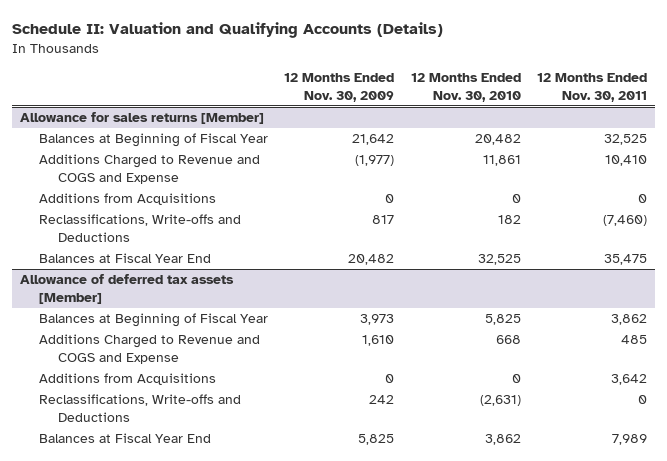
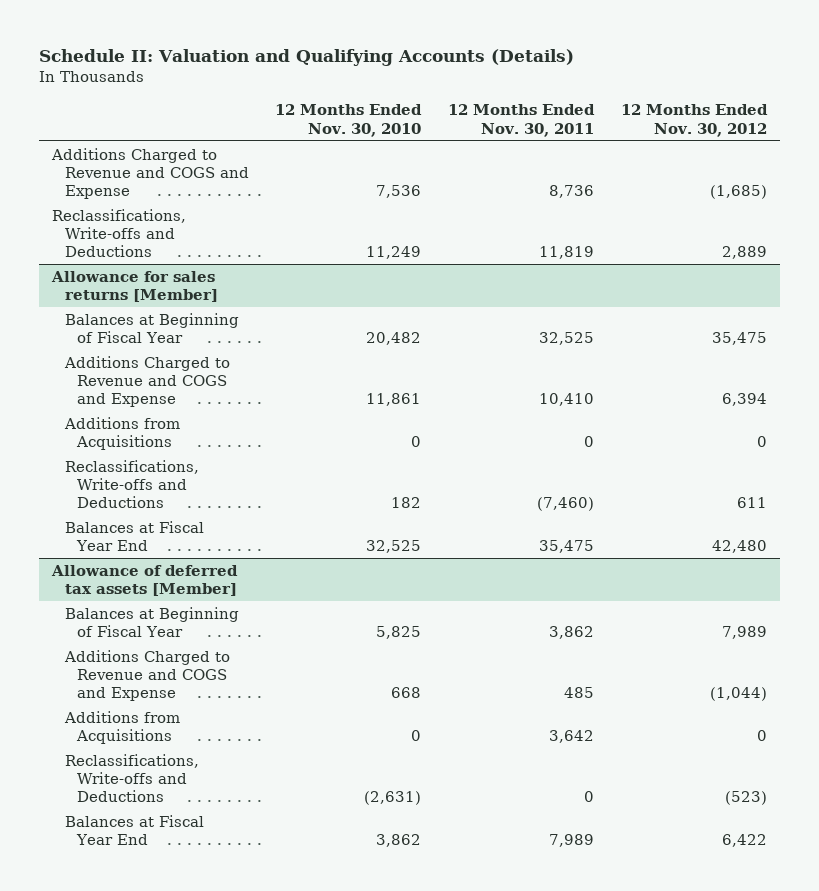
- | 12 Months Ended Nov. 30, 2009 | 12 Months Ended Nov. 30, 2010 | 12 Months Ended Nov. 30, 2011
+ | 12 Months Ended Nov. 30, 2010 | 12 Months Ended Nov. 30, 2011 | 12 Months Ended Nov. 30, 2012
+ Additions Charged to Revenue and COGS and Expense | 7,536 | 8,736 | (1,685)
+ Reclassifications, Write-offs and Deductions | 11,249 | 11,819 | 2,889

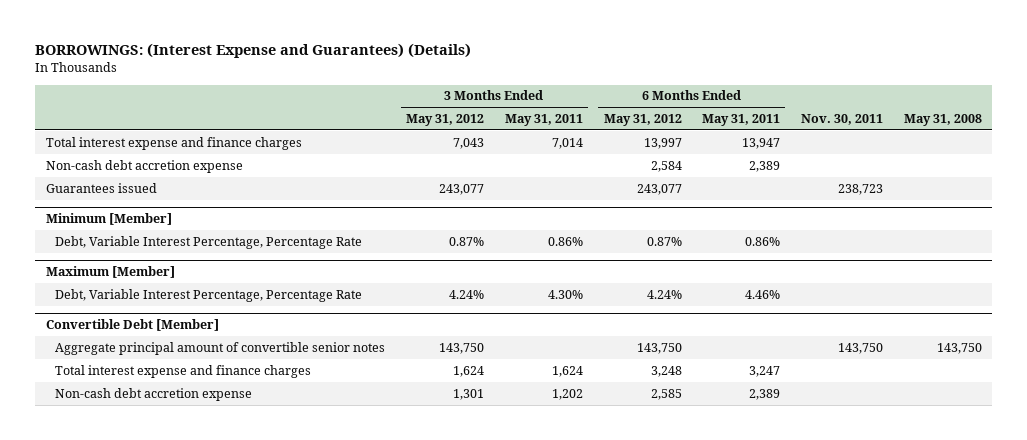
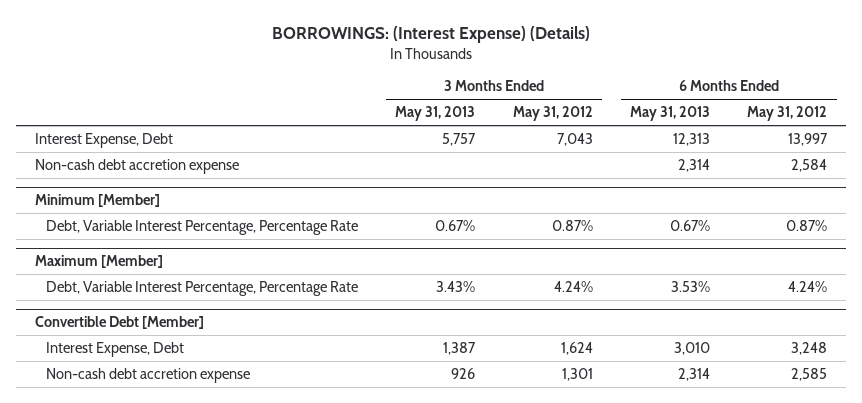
- BORROWINGS: (Interest Expense and Guarantees) (Details)
+ BORROWINGS: (Interest Expense) (Details)
- | 3 Months Ended May 31, 2012 | 3 Months Ended May 31, 2011 | 6 Months Ended May 31, 2012 | 6 Months Ended May 31, 2011 | Nov. 30, 2011 | May 31, 2008
+ | 3 Months Ended May 31, 2013 | 3 Months Ended May 31, 2012 | 6 Months Ended May 31, 2013 | 6 Months Ended May 31, 2012
- Total interest expense and finance charges | 7,043 | 7,014 | 13,997 | 13,947 | |
+ Interest Expense, Debt | 5,757 | 7,043 | 12,313 | 13,997
- Guarantees issued | 243,077 | | 243,077 | | 238,723 |
@ Convertible Debt [Member]
- Aggregate principal amount of convertible senior notes | 143,750 | | 143,750 | | 143,750 | 143,750
- Total interest expense and finance charges | 1,624 | 1,624 | 3,248 | 3,247 | |
+ Interest Expense, Debt | 1,387 | 1,624 | 3,010 | 3,248

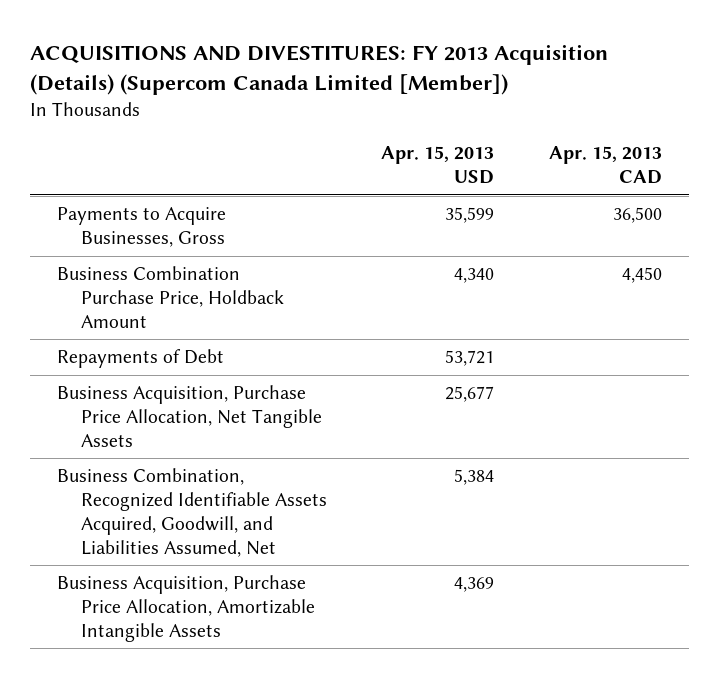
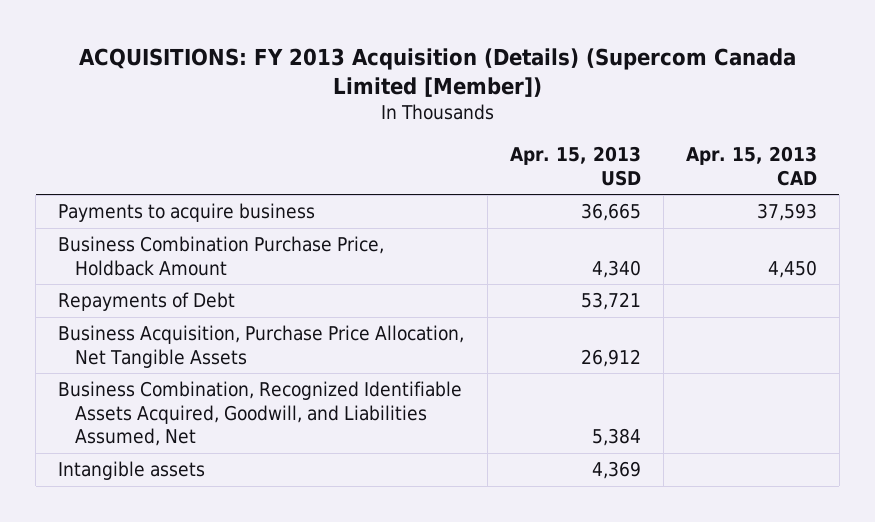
- ACQUISITIONS AND DIVESTITURES: FY 2013 Acquisition (Details) (Supercom Canada Limited [Member])
+ ACQUISITIONS: FY 2013 Acquisition (Details) (Supercom Canada Limited [Member])
- Payments to Acquire Businesses, Gross | 35,599 | 36,500
+ Payments to acquire business | 36,665 | 37,593
- Business Acquisition, Purchase Price Allocation, Net Tangible Assets | 25,677 |
+ Business Acquisition, Purchase Price Allocation, Net Tangible Assets | 26,912 |
- Business Acquisition, Purchase Price Allocation, Amortizable Intangible Assets | 4,369 |
+ Intangible assets | 4,369 |

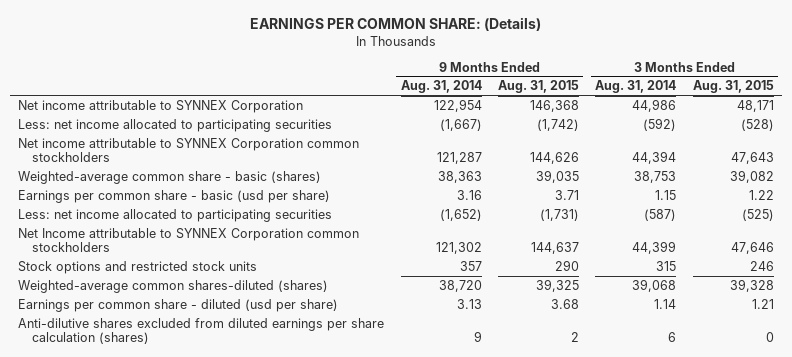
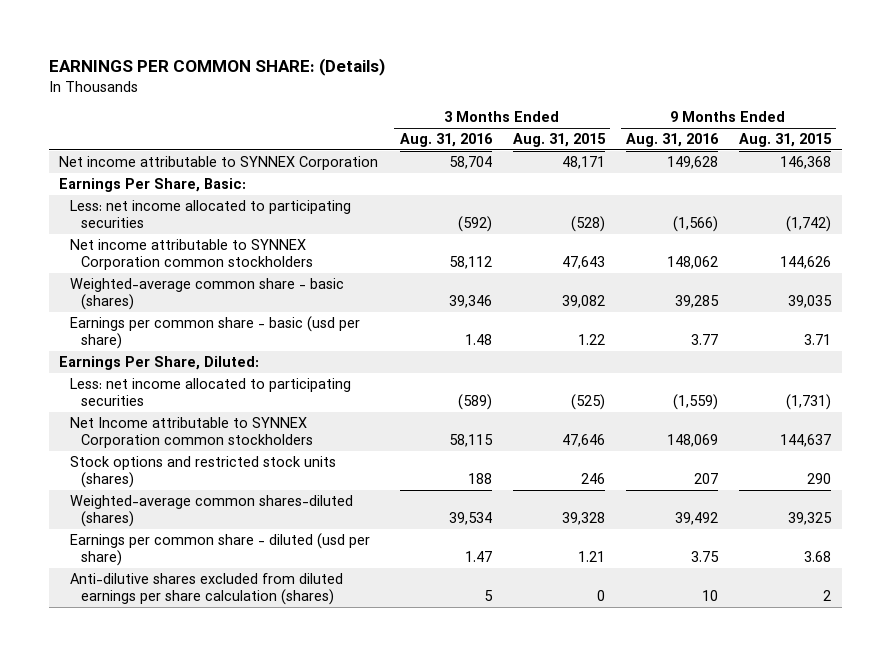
- | 9 Months Ended Aug. 31, 2014 | 9 Months Ended Aug. 31, 2015 | 3 Months Ended Aug. 31, 2014 | 3 Months Ended Aug. 31, 2015
+ | 3 Months Ended Aug. 31, 2016 | 3 Months Ended Aug. 31, 2015 | 9 Months Ended Aug. 31, 2016 | 9 Months Ended Aug. 31, 2015
+ Earnings Per Share, Basic:
+ Earnings Per Share, Diluted:
- Stock options and restricted stock units | 357 | 290 | 315 | 246
+ Stock options and restricted stock units (shares) | 188 | 246 | 207 | 290

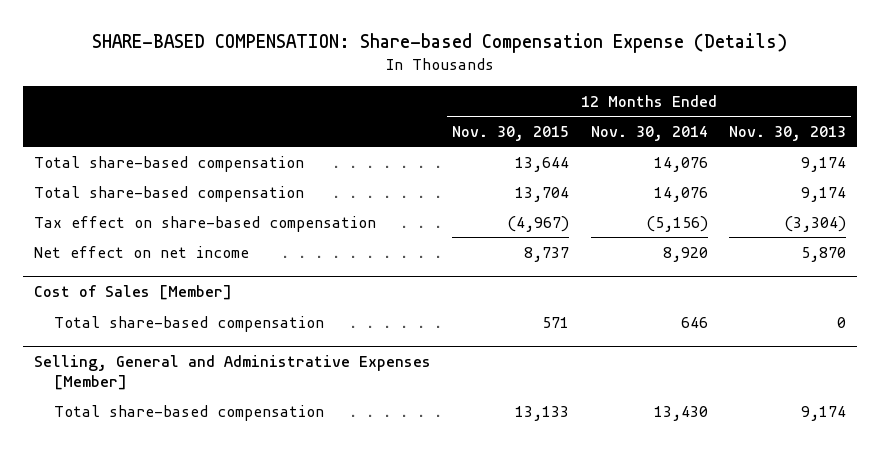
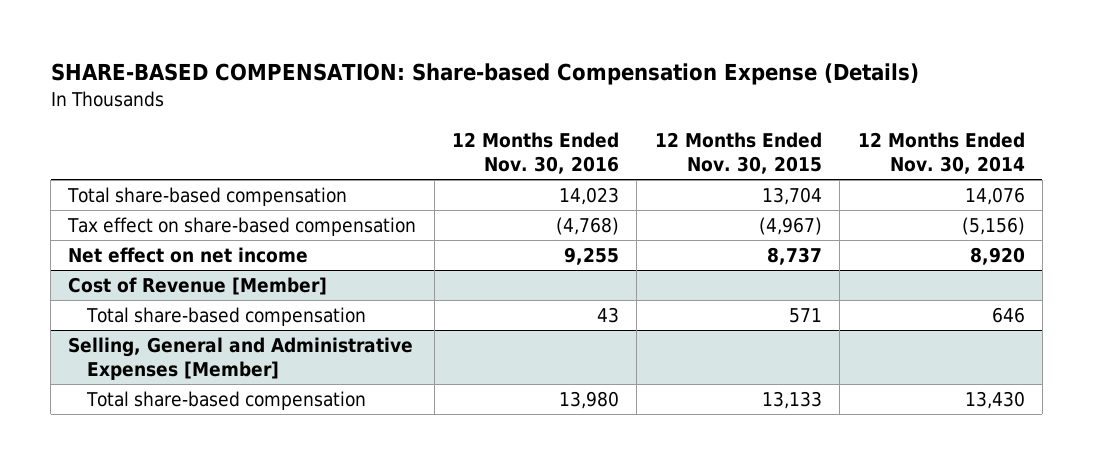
- | 12 Months Ended Nov. 30, 2015 | 12 Months Ended Nov. 30, 2014 | 12 Months Ended Nov. 30, 2013
+ | 12 Months Ended Nov. 30, 2016 | 12 Months Ended Nov. 30, 2015 | 12 Months Ended Nov. 30, 2014
- Total share-based compensation | 13,644 | 14,076 | 9,174
- Cost of Sales [Member]
+ Cost of Revenue [Member]

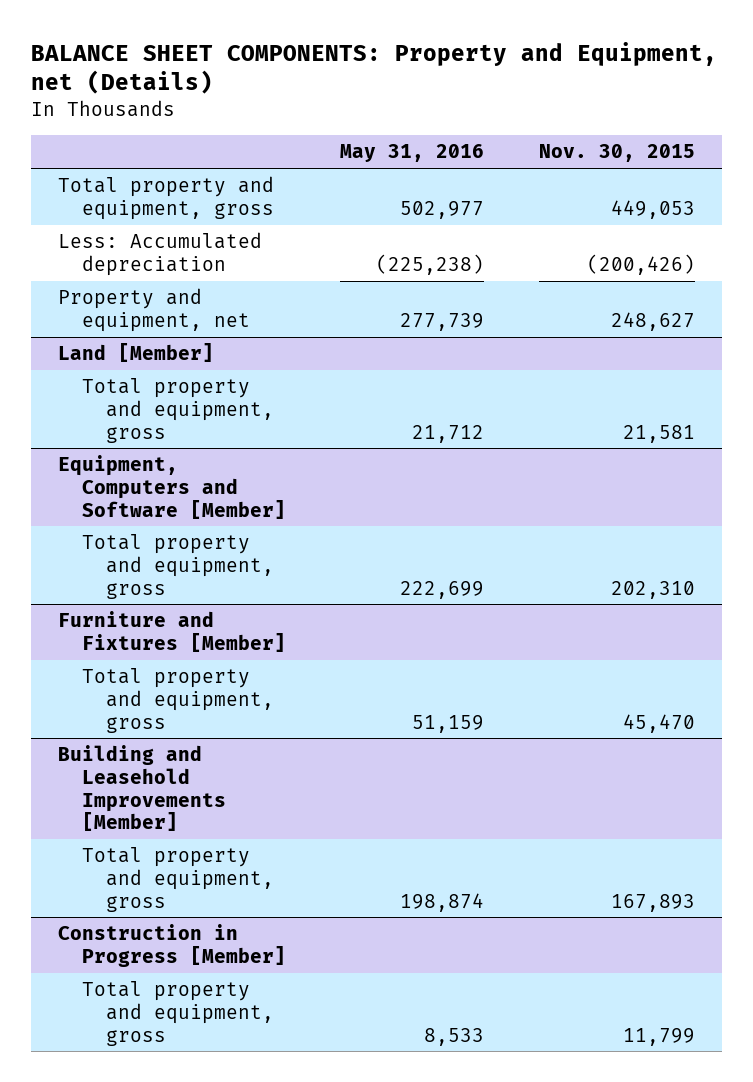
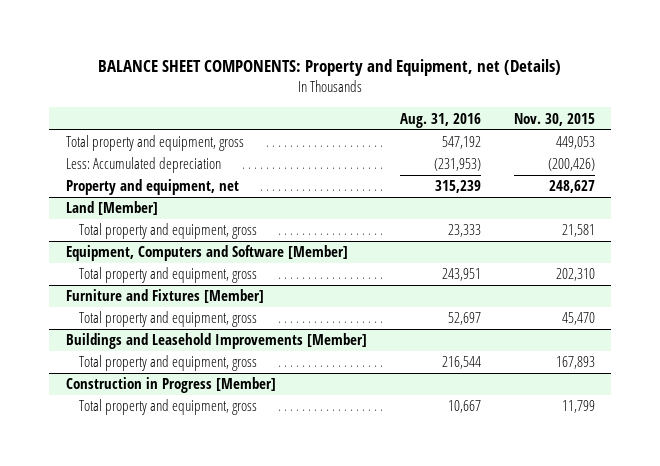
- | May 31, 2016 | Nov. 30, 2015
+ | Aug. 31, 2016 | Nov. 30, 2015
- Building and Leasehold Improvements [Member]
+ Buildings and Leasehold Improvements [Member]

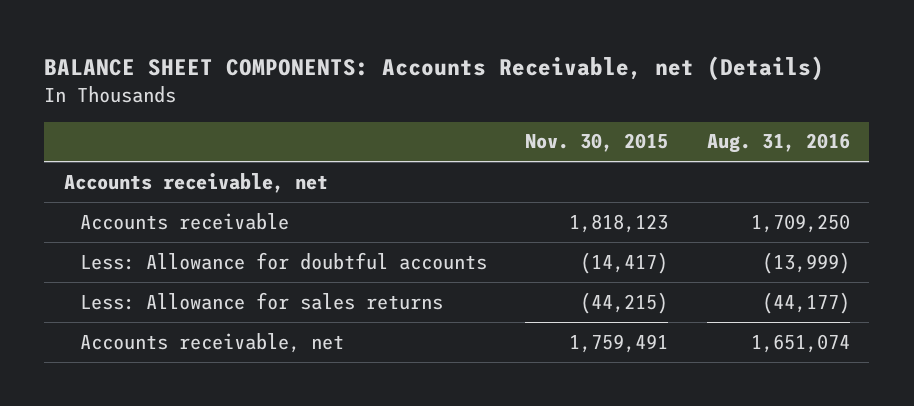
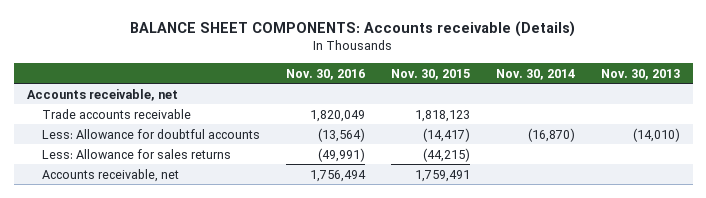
- BALANCE SHEET COMPONENTS: Accounts Receivable, net (Details)
+ BALANCE SHEET COMPONENTS: Accounts receivable (Details)
- | Nov. 30, 2015 | Aug. 31, 2016
+ | Nov. 30, 2016 | Nov. 30, 2015 | Nov. 30, 2014 | Nov. 30, 2013
- Accounts receivable | 1,818,123 | 1,709,250
+ Trade accounts receivable | 1,820,049 | 1,818,123 | |

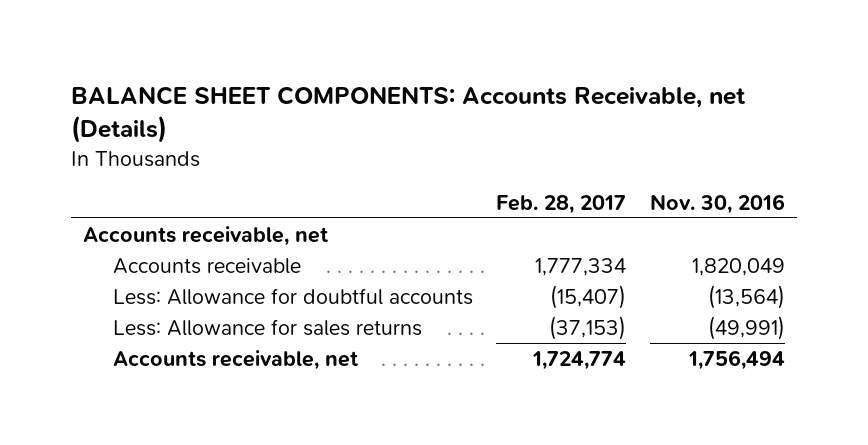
- BALANCE SHEET COMPONENTS: Accounts receivable (Details)
+ BALANCE SHEET COMPONENTS: Accounts Receivable, net (Details)
- | Nov. 30, 2016 | Nov. 30, 2015 | Nov. 30, 2014 | Nov. 30, 2013
+ | Feb. 28, 2017 | Nov. 30, 2016
- Trade accounts receivable | 1,820,049 | 1,818,123 | |
+ Accounts receivable | 1,777,334 | 1,820,049

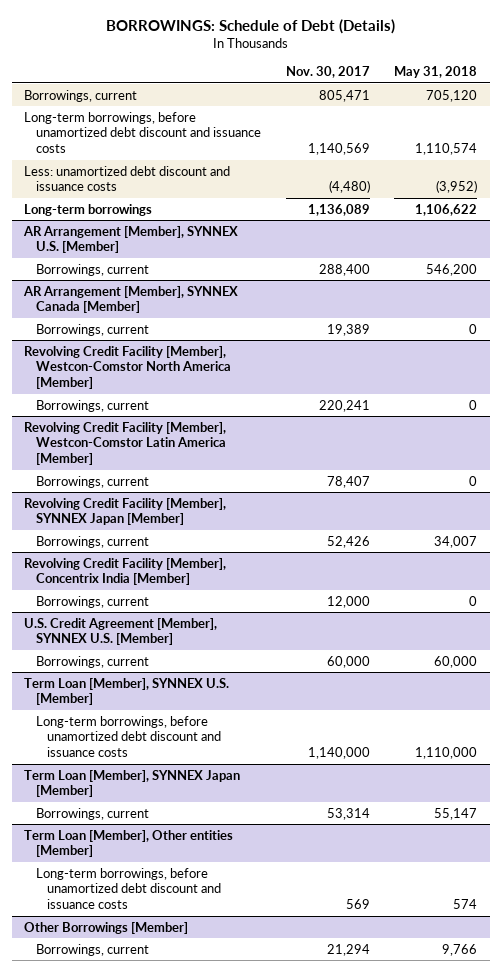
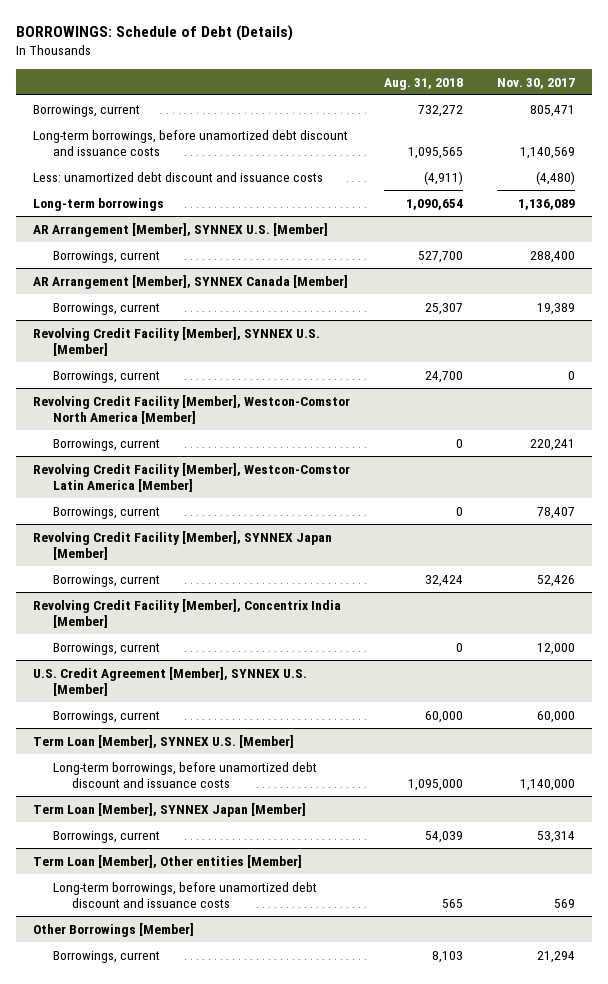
- | Nov. 30, 2017 | May 31, 2018
+ | Aug. 31, 2018 | Nov. 30, 2017
+ Revolving Credit Facility [Member], SYNNEX U.S. [Member]
+ Borrowings, current | 24,700 | 0

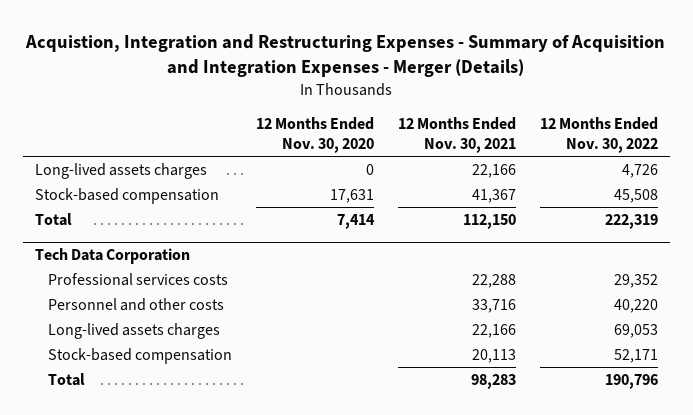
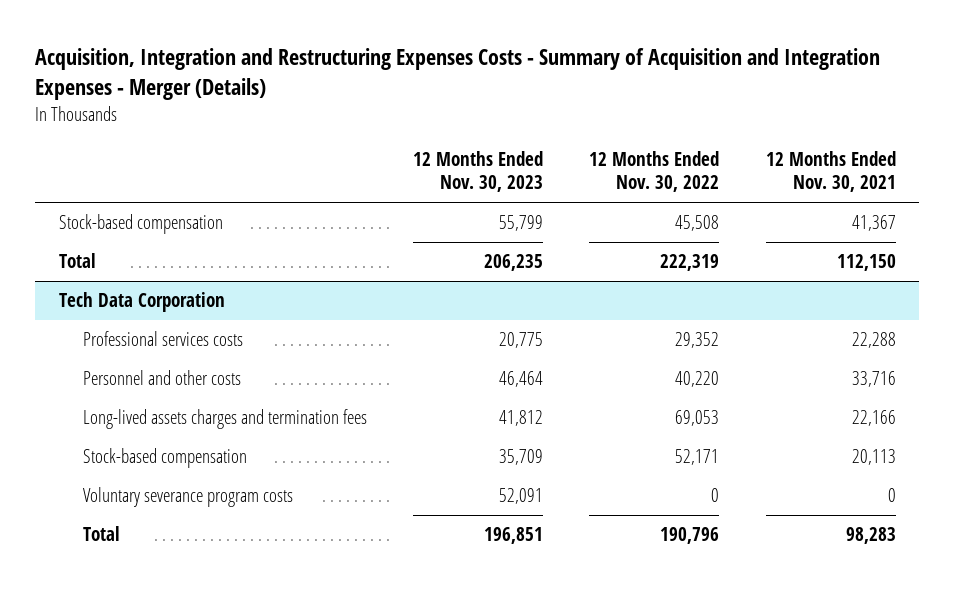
- Acquistion, Integration and Restructuring Expenses - Summary of Acquisition and Integration Expenses - Merger (Details)
+ Acquisition, Integration and Restructuring Expenses Costs - Summary of Acquisition and Integration Expenses - Merger (Details)
- | 12 Months Ended Nov. 30, 2020 | 12 Months Ended Nov. 30, 2021 | 12 Months Ended Nov. 30, 2022
+ | 12 Months Ended Nov. 30, 2023 | 12 Months Ended Nov. 30, 2022 | 12 Months Ended Nov. 30, 2021
- Long-lived assets charges | 0 | 22,166 | 4,726
@ Tech Data Corporation
- Long-lived assets charges | | 22,166 | 69,053
+ Long-lived assets charges and termination fees | 41,812 | 69,053 | 22,166
+ Voluntary severance program costs | 52,091 | 0 | 0

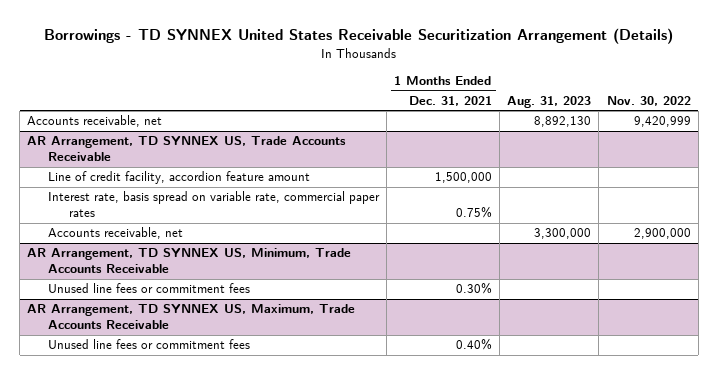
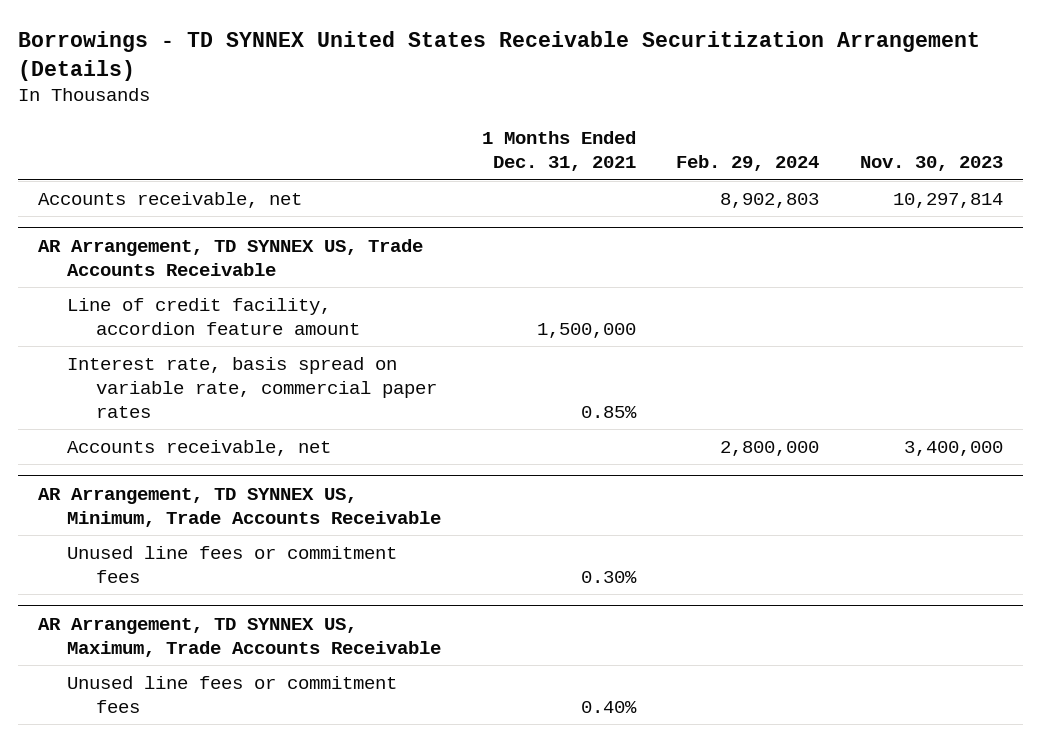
- | 1 Months Ended Dec. 31, 2021 | Aug. 31, 2023 | Nov. 30, 2022
+ | 1 Months Ended Dec. 31, 2021 | Feb. 29, 2024 | Nov. 30, 2023
@ AR Arrangement, TD SYNNEX US, Trade Accounts Receivable
- Interest rate, basis spread on variable rate, commercial paper rates | 0.75% | |
+ Interest rate, basis spread on variable rate, commercial paper rates | 0.85% | |

